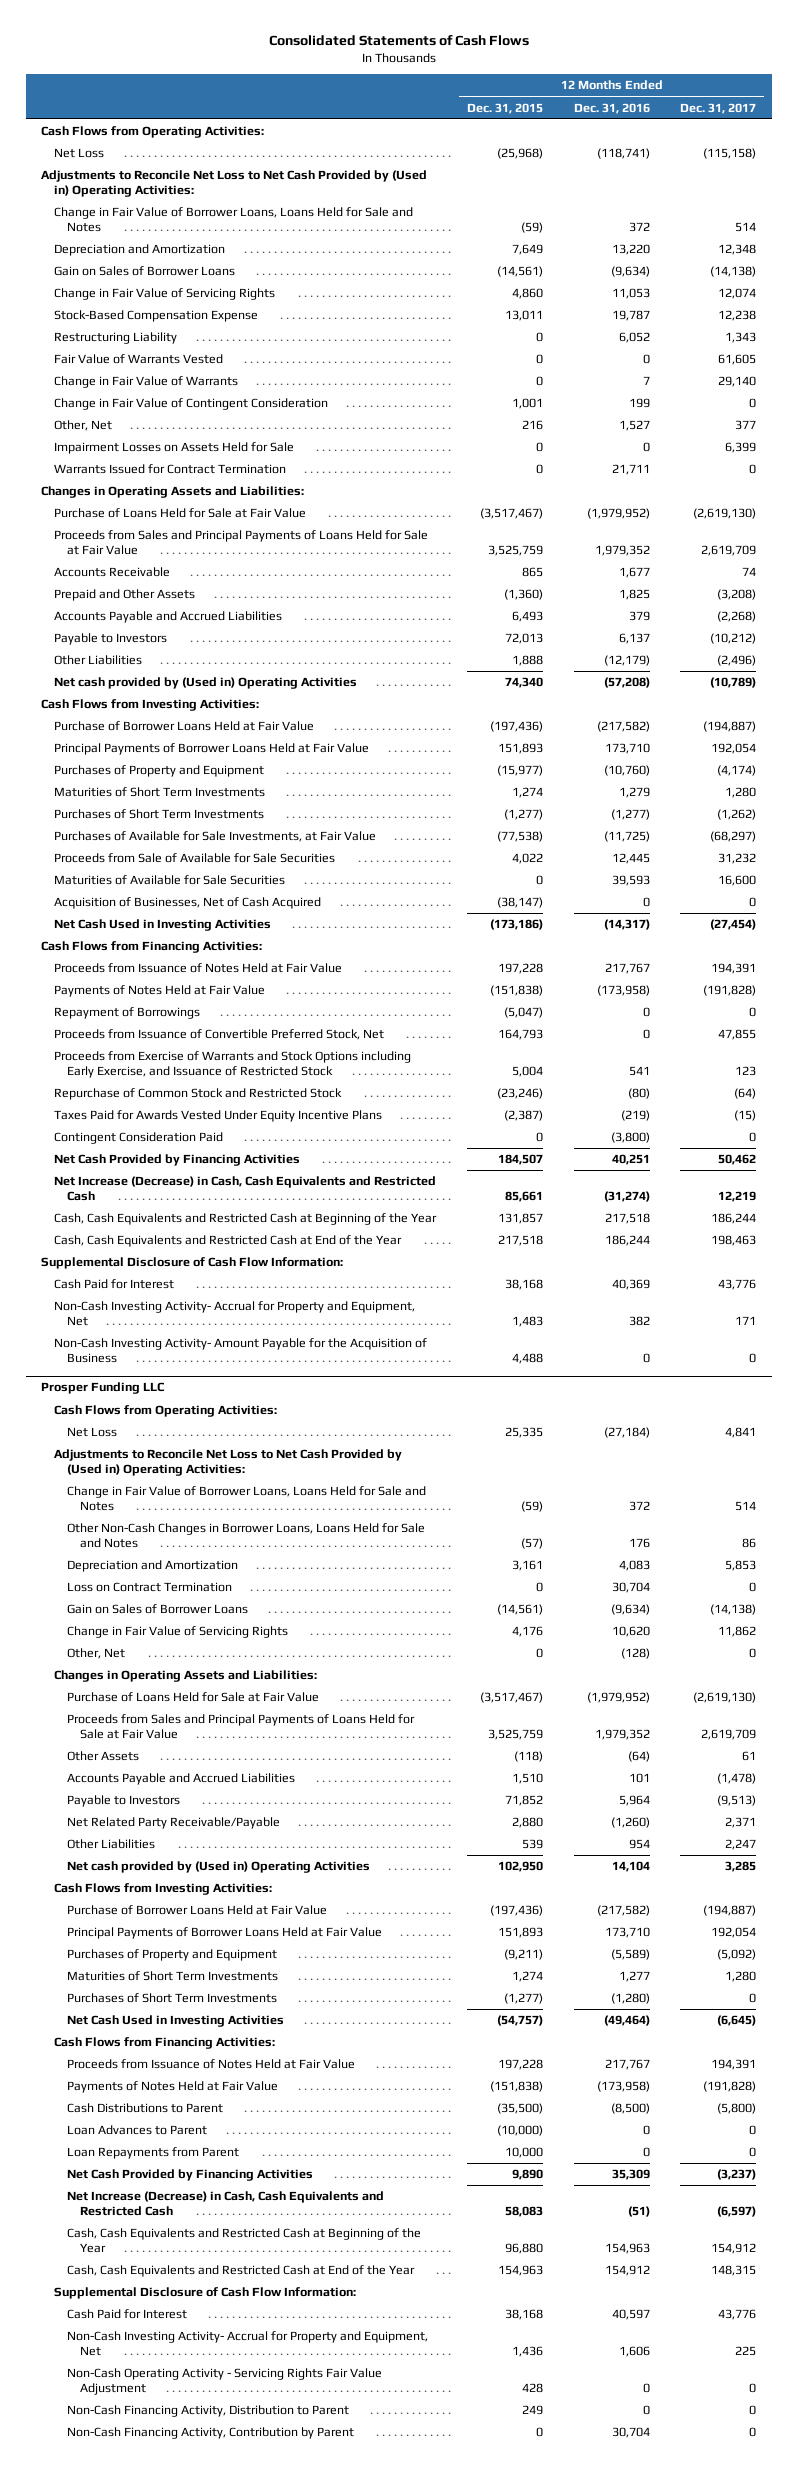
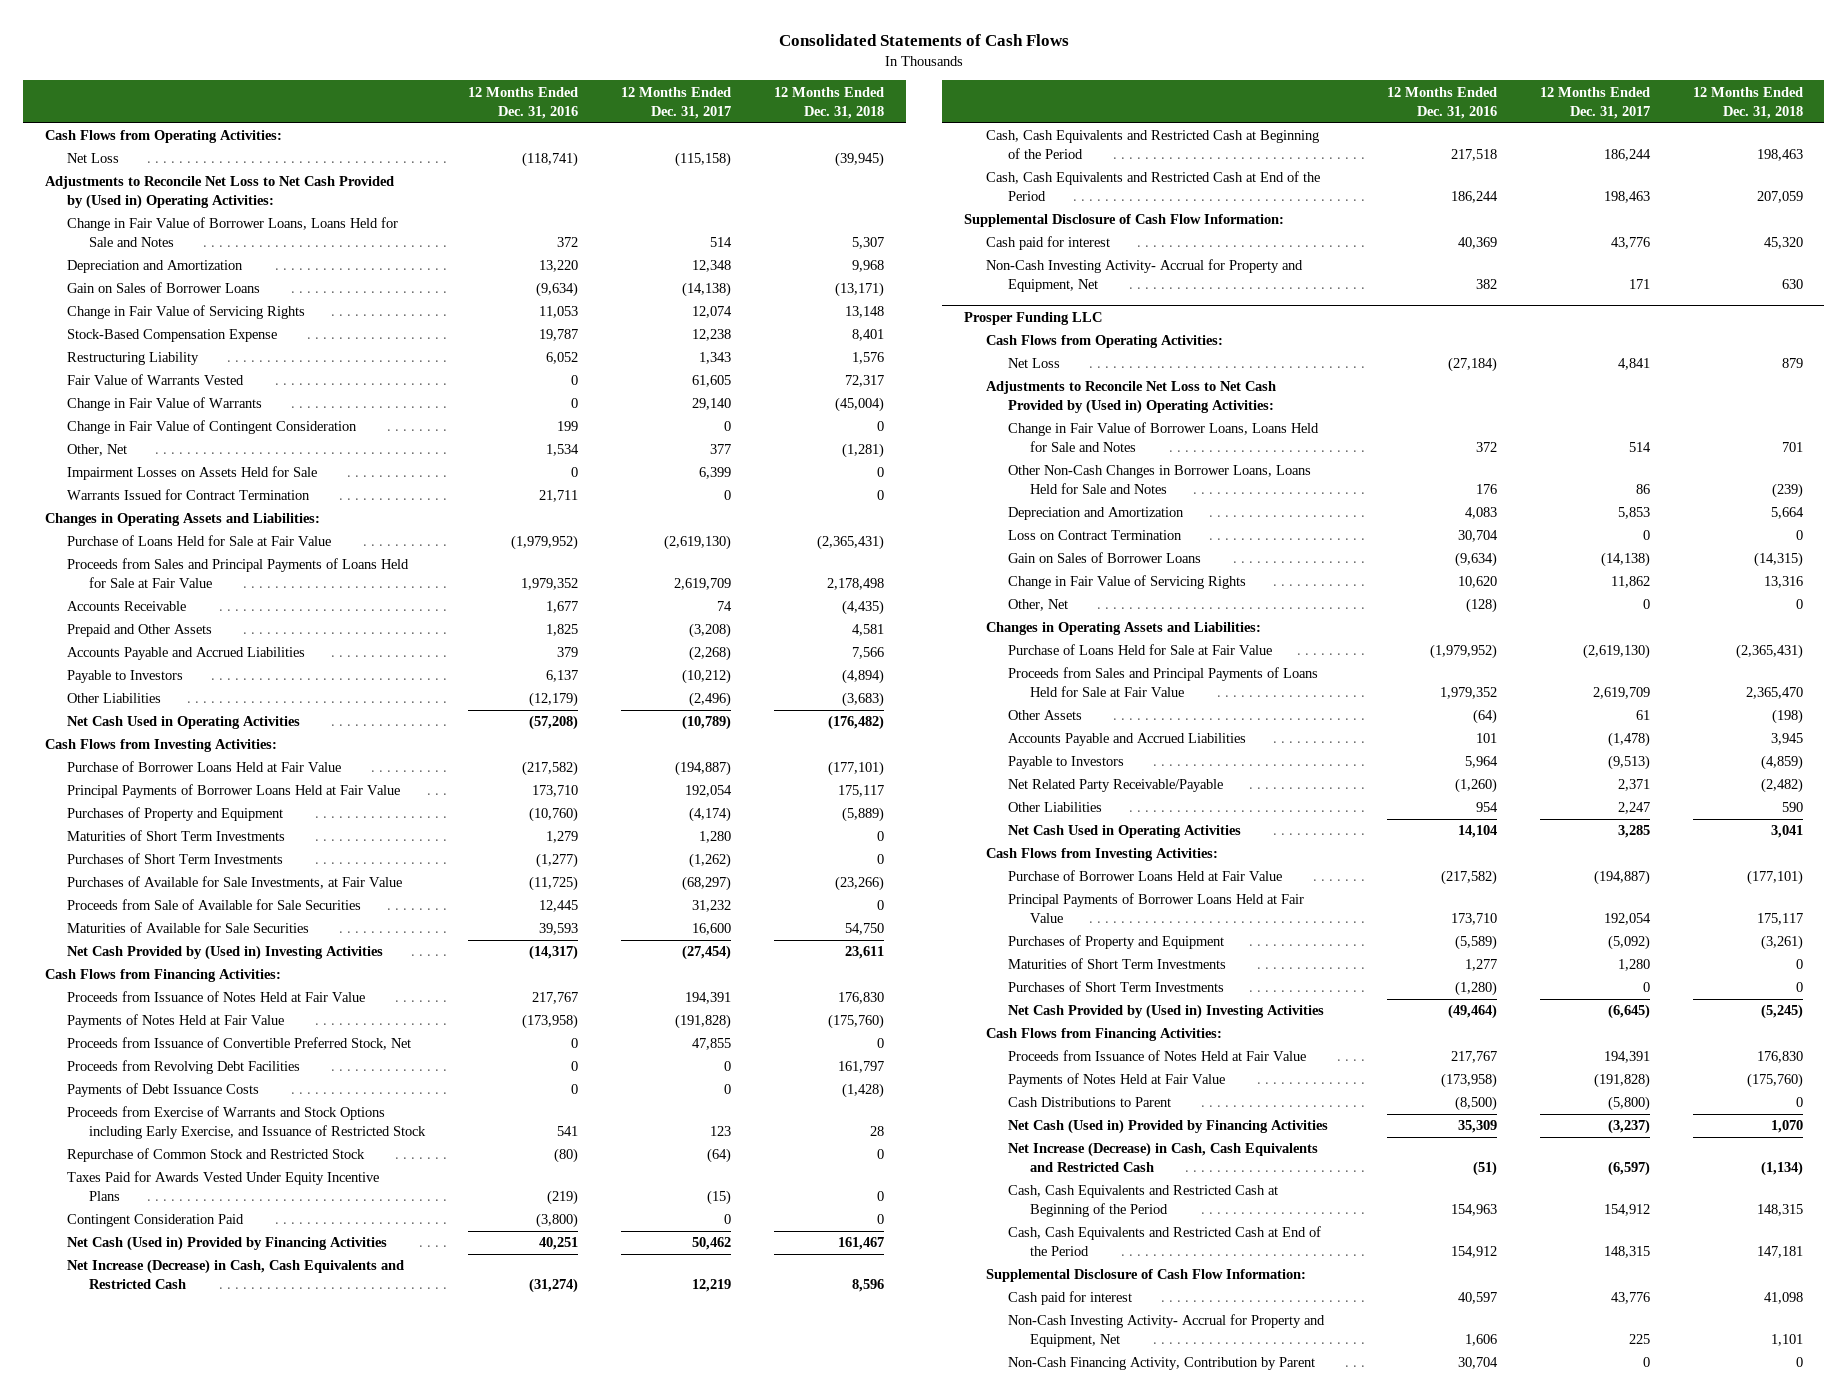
- | 12 Months Ended Dec. 31, 2015 | 12 Months Ended Dec. 31, 2016 | 12 Months Ended Dec. 31, 2017
+ | 12 Months Ended Dec. 31, 2016 | 12 Months Ended Dec. 31, 2017 | 12 Months Ended Dec. 31, 2018
- Change in Fair Value of Warrants | 0 | 7 | 29,140
+ Change in Fair Value of Warrants | 0 | 29,140 | (45,004)
- Other, Net | 216 | 1,527 | 377
+ Other, Net | 1,534 | 377 | (1,281)
- Net cash provided by (Used in) Operating Activities | 74,340 | (57,208) | (10,789)
+ Net Cash Used in Operating Activities | (57,208) | (10,789) | (176,482)
- Acquisition of Businesses, Net of Cash Acquired | (38,147) | 0 | 0
- Net Cash Used in Investing Activities | (173,186) | (14,317) | (27,454)
+ Net Cash Provided by (Used in) Investing Activities | (14,317) | (27,454) | 23,611
- Repayment of Borrowings | (5,047) | 0 | 0
+ Proceeds from Revolving Debt Facilities | 0 | 0 | 161,797
+ Payments of Debt Issuance Costs | 0 | 0 | (1,428)
- Net Cash Provided by Financing Activities | 184,507 | 40,251 | 50,462
+ Net Cash (Used in) Provided by Financing Activities | 40,251 | 50,462 | 161,467
- Cash, Cash Equivalents and Restricted Cash at Beginning of the Year | 131,857 | 217,518 | 186,244
- Cash, Cash Equivalents and Restricted Cash at End of the Year | 217,518 | 186,244 | 198,463
+ Cash, Cash Equivalents and Restricted Cash at Beginning of the Period | 217,518 | 186,244 | 198,463
+ Cash, Cash Equivalents and Restricted Cash at End of the Period | 186,244 | 198,463 | 207,059
- Cash Paid for Interest | 38,168 | 40,369 | 43,776
+ Cash paid for interest | 40,369 | 43,776 | 45,320
- Non-Cash Investing Activity- Amount Payable for the Acquisition of Business | 4,488 | 0 | 0
@ Prosper Funding LLC
- Net cash provided by (Used in) Operating Activities | 102,950 | 14,104 | 3,285
+ Net Cash Used in Operating Activities | 14,104 | 3,285 | 3,041
- Net Cash Used in Investing Activities | (54,757) | (49,464) | (6,645)
+ Net Cash Provided by (Used in) Investing Activities | (49,464) | (6,645) | (5,245)
- Loan Advances to Parent | (10,000) | 0 | 0
- Loan Repayments from Parent | 10,000 | 0 | 0
- Net Cash Provided by Financing Activities | 9,890 | 35,309 | (3,237)
+ Net Cash (Used in) Provided by Financing Activities | 35,309 | (3,237) | 1,070
- Cash, Cash Equivalents and Restricted Cash at Beginning of the Year | 96,880 | 154,963 | 154,912
- Cash, Cash Equivalents and Restricted Cash at End of the Year | 154,963 | 154,912 | 148,315
+ Cash, Cash Equivalents and Restricted Cash at Beginning of the Period | 154,963 | 154,912 | 148,315
+ Cash, Cash Equivalents and Restricted Cash at End of the Period | 154,912 | 148,315 | 147,181
- Cash Paid for Interest | 38,168 | 40,597 | 43,776
+ Cash paid for interest | 40,597 | 43,776 | 41,098
- Non-Cash Operating Activity - Servicing Rights Fair Value Adjustment | 428 | 0 | 0
- Non-Cash Financing Activity, Distribution to Parent | 249 | 0 | 0

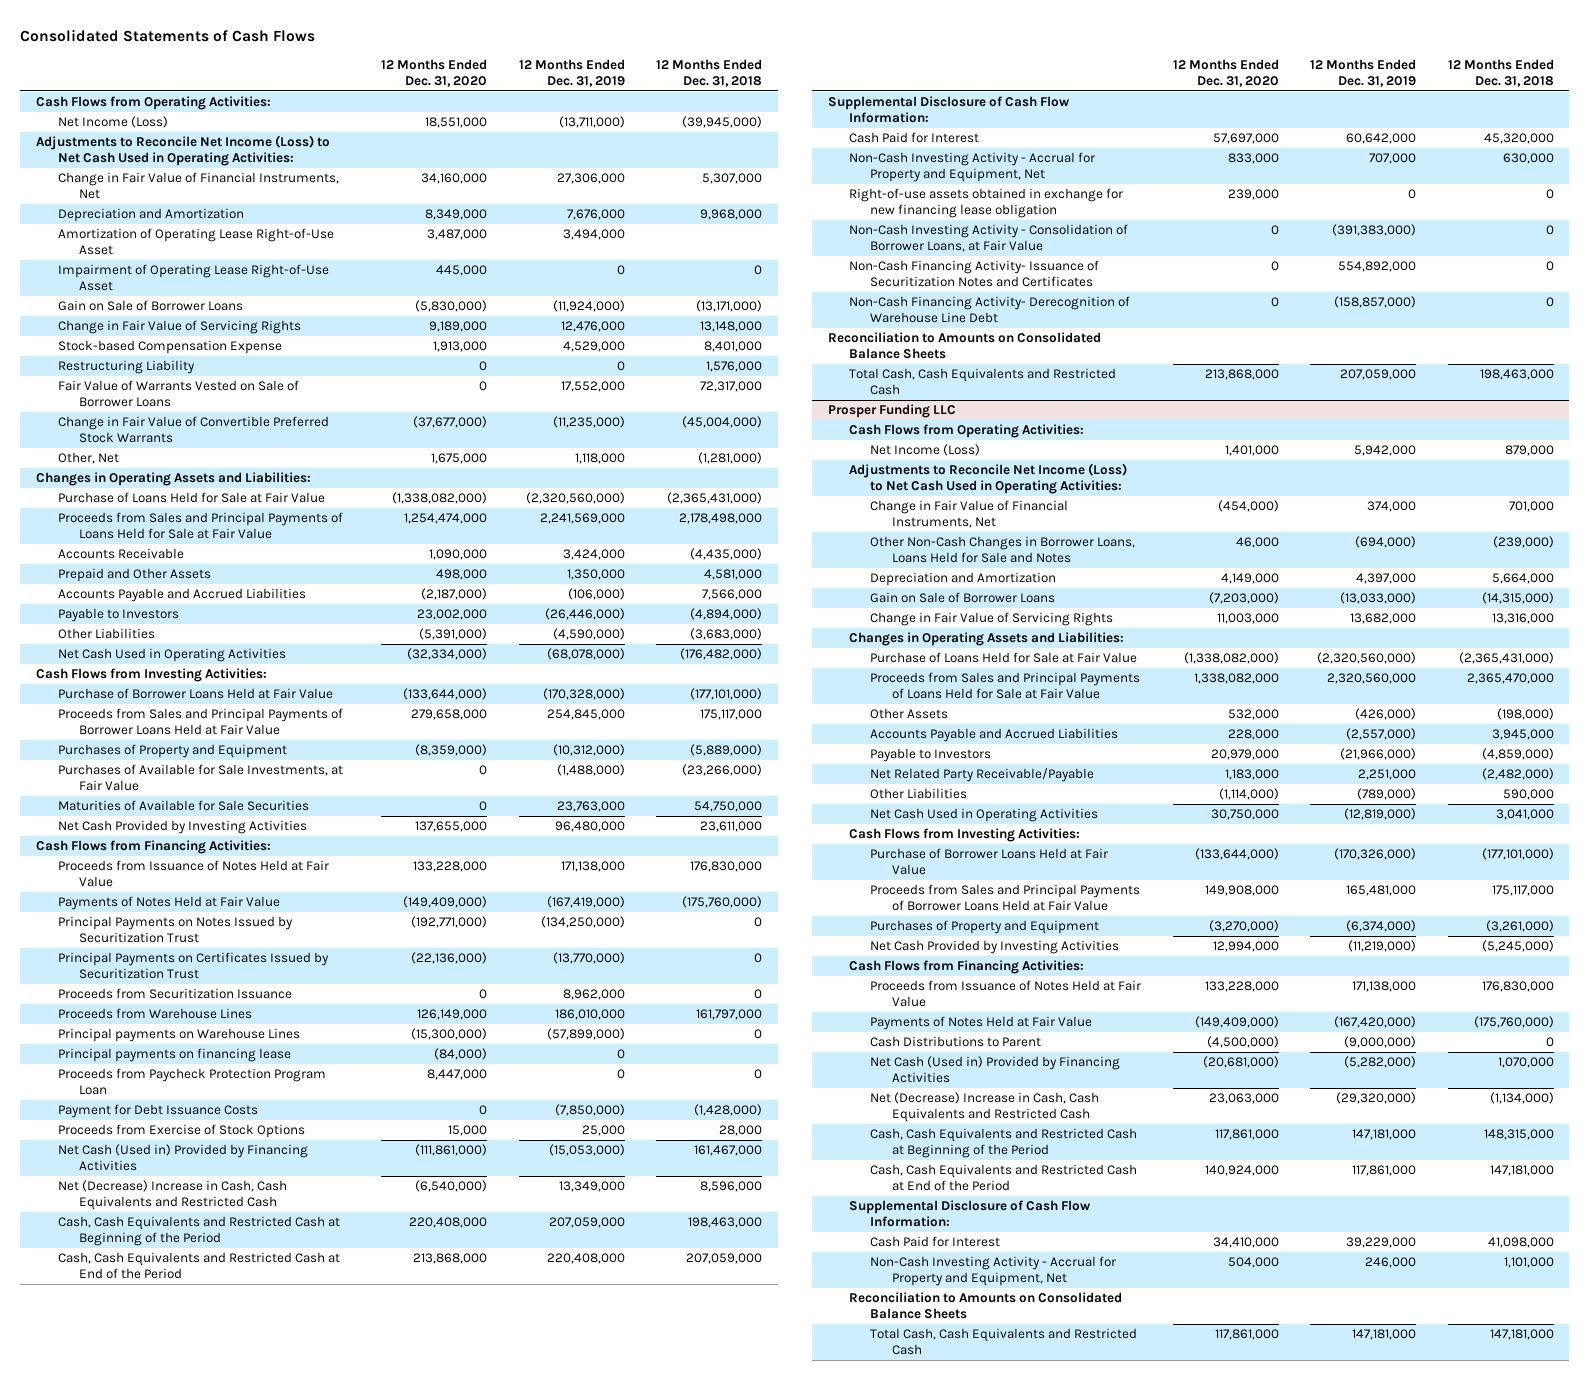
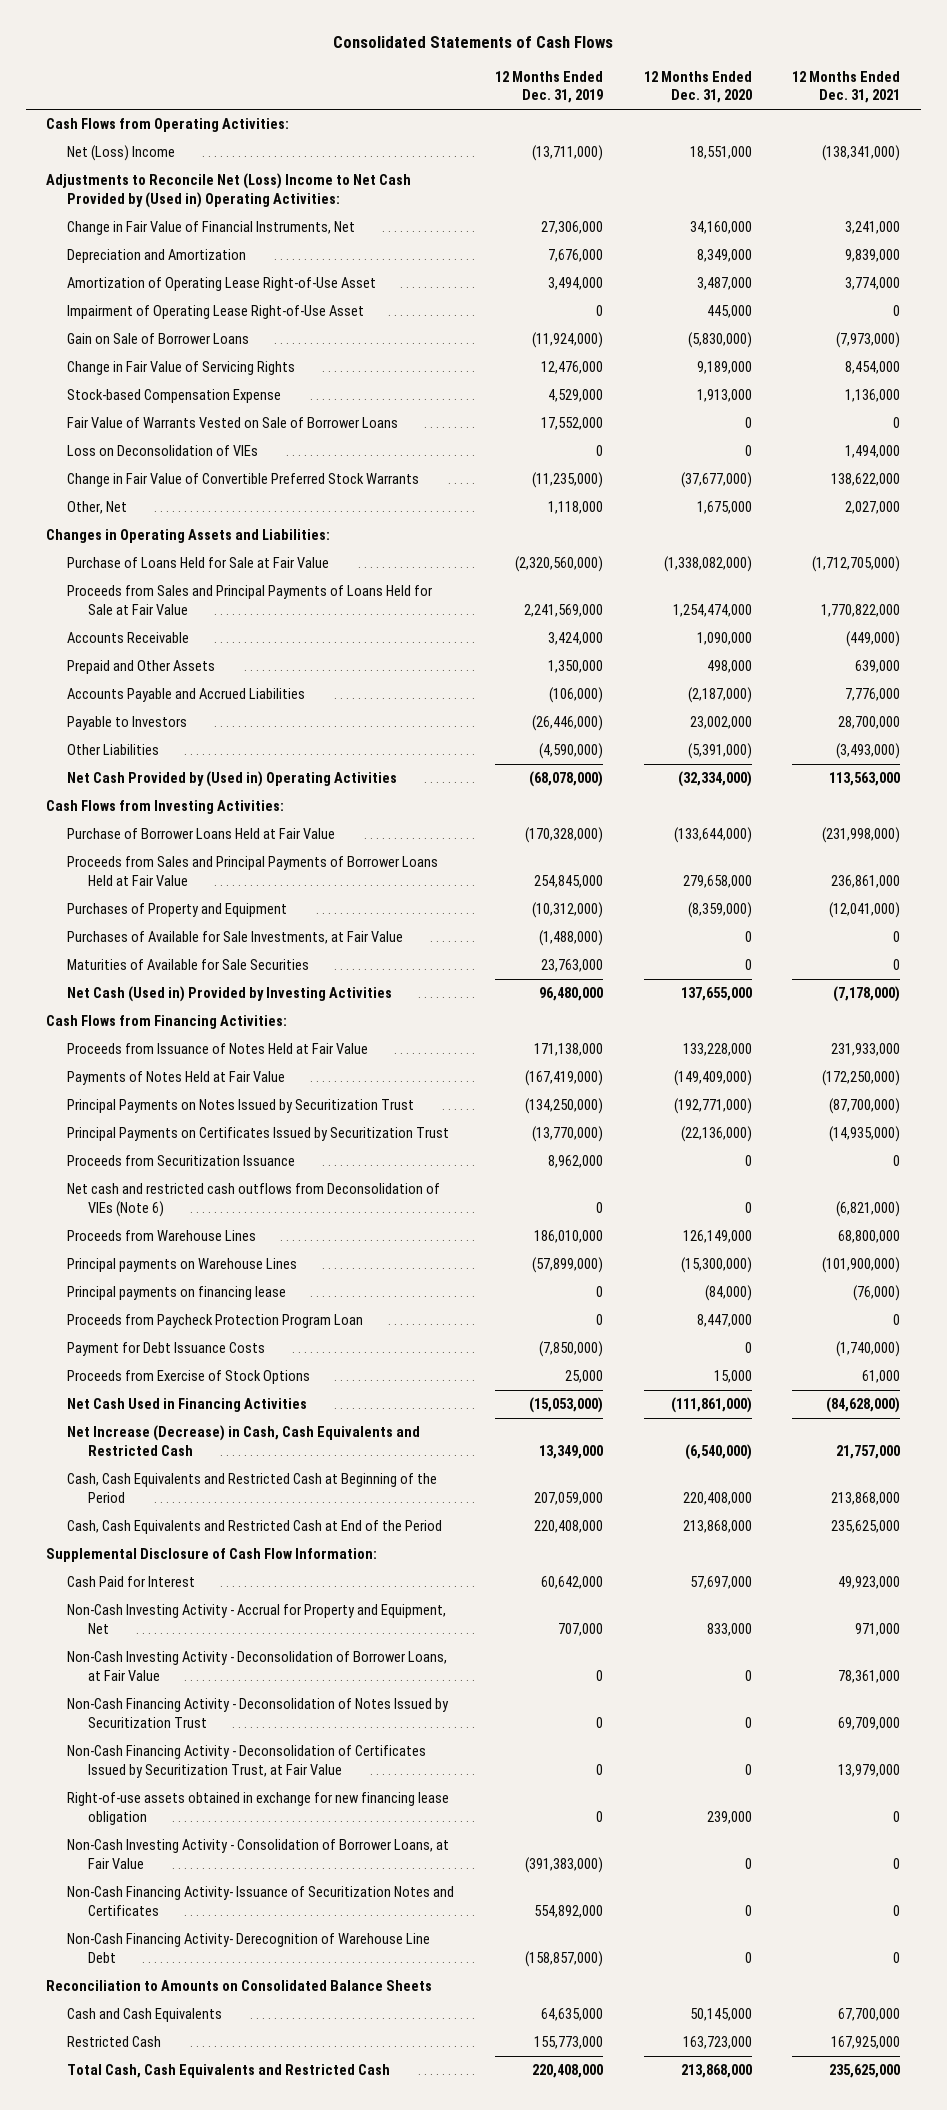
- | 12 Months Ended Dec. 31, 2020 | 12 Months Ended Dec. 31, 2019 | 12 Months Ended Dec. 31, 2018
+ | 12 Months Ended Dec. 31, 2019 | 12 Months Ended Dec. 31, 2020 | 12 Months Ended Dec. 31, 2021
- Net Income (Loss) | 18,551,000 | (13,711,000) | (39,945,000)
- Adjustments to Reconcile Net Income (Loss) to Net Cash Used in Operating Activities:
+ Net (Loss) Income | (13,711,000) | 18,551,000 | (138,341,000)
+ Adjustments to Reconcile Net (Loss) Income to Net Cash Provided by (Used in) Operating Activities:
- Restructuring Liability | 0 | 0 | 1,576,000
+ Loss on Deconsolidation of VIEs | 0 | 0 | 1,494,000
- Net Cash Used in Operating Activities | (32,334,000) | (68,078,000) | (176,482,000)
+ Net Cash Provided by (Used in) Operating Activities | (68,078,000) | (32,334,000) | 113,563,000
- Net Cash Provided by Investing Activities | 137,655,000 | 96,480,000 | 23,611,000
+ Net Cash (Used in) Provided by Investing Activities | 96,480,000 | 137,655,000 | (7,178,000)
+ Net cash and restricted cash outflows from Deconsolidation of VIEs (Note 6) | 0 | 0 | (6,821,000)
- Net Cash (Used in) Provided by Financing Activities | (111,861,000) | (15,053,000) | 161,467,000
- Net (Decrease) Increase in Cash, Cash Equivalents and Restricted Cash | (6,540,000) | 13,349,000 | 8,596,000
+ Net Cash Used in Financing Activities | (15,053,000) | (111,861,000) | (84,628,000)
+ Net Increase (Decrease) in Cash, Cash Equivalents and Restricted Cash | 13,349,000 | (6,540,000) | 21,757,000
+ Non-Cash Investing Activity - Deconsolidation of Borrower Loans, at Fair Value | 0 | 0 | 78,361,000
+ Non-Cash Financing Activity - Deconsolidation of Notes Issued by Securitization Trust | 0 | 0 | 69,709,000
+ Non-Cash Financing Activity - Deconsolidation of Certificates Issued by Securitization Trust, at Fair Value | 0 | 0 | 13,979,000
- Total Cash, Cash Equivalents and Restricted Cash | 213,868,000 | 207,059,000 | 198,463,000
- Prosper Funding LLC
- Cash Flows from Operating Activities:
- Net Income (Loss) | 1,401,000 | 5,942,000 | 879,000
- Adjustments to Reconcile Net Income (Loss) to Net Cash Used in Operating Activities:
- Change in Fair Value of Financial Instruments, Net | (454,000) | 374,000 | 701,000
- Other Non-Cash Changes in Borrower Loans, Loans Held for Sale and Notes | 46,000 | (694,000) | (239,000)
- Depreciation and Amortization | 4,149,000 | 4,397,000 | 5,664,000
- Gain on Sale of Borrower Loans | (7,203,000) | (13,033,000) | (14,315,000)
- Change in Fair Value of Servicing Rights | 11,003,000 | 13,682,000 | 13,316,000
- Changes in Operating Assets and Liabilities:
- Purchase of Loans Held for Sale at Fair Value | (1,338,082,000) | (2,320,560,000) | (2,365,431,000)
- Proceeds from Sales and Principal Payments of Loans Held for Sale at Fair Value | 1,338,082,000 | 2,320,560,000 | 2,365,470,000
- Other Assets | 532,000 | (426,000) | (198,000)
- Accounts Payable and Accrued Liabilities | 228,000 | (2,557,000) | 3,945,000
- Payable to Investors | 20,979,000 | (21,966,000) | (4,859,000)
- Net Related Party Receivable/Payable | 1,183,000 | 2,251,000 | (2,482,000)
- Other Liabilities | (1,114,000) | (789,000) | 590,000
- Net Cash Used in Operating Activities | 30,750,000 | (12,819,000) | 3,041,000
- Cash Flows from Investing Activities:
- Purchase of Borrower Loans Held at Fair Value | (133,644,000) | (170,326,000) | (177,101,000)
- Proceeds from Sales and Principal Payments of Borrower Loans Held at Fair Value | 149,908,000 | 165,481,000 | 175,117,000
- Purchases of Property and Equipment | (3,270,000) | (6,374,000) | (3,261,000)
- Net Cash Provided by Investing Activities | 12,994,000 | (11,219,000) | (5,245,000)
- Cash Flows from Financing Activities:
- Proceeds from Issuance of Notes Held at Fair Value | 133,228,000 | 171,138,000 | 176,830,000
- Payments of Notes Held at Fair Value | (149,409,000) | (167,420,000) | (175,760,000)
- Cash Distributions to Parent | (4,500,000) | (9,000,000) | 0
- Net Cash (Used in) Provided by Financing Activities | (20,681,000) | (5,282,000) | 1,070,000
- Net (Decrease) Increase in Cash, Cash Equivalents and Restricted Cash | 23,063,000 | (29,320,000) | (1,134,000)
- Cash, Cash Equivalents and Restricted Cash at Beginning of the Period | 117,861,000 | 147,181,000 | 148,315,000
- Cash, Cash Equivalents and Restricted Cash at End of the Period | 140,924,000 | 117,861,000 | 147,181,000
- Supplemental Disclosure of Cash Flow Information:
- Cash Paid for Interest | 34,410,000 | 39,229,000 | 41,098,000
- Non-Cash Investing Activity - Accrual for Property and Equipment, Net | 504,000 | 246,000 | 1,101,000
- Reconciliation to Amounts on Consolidated Balance Sheets
- Total Cash, Cash Equivalents and Restricted Cash | 117,861,000 | 147,181,000 | 147,181,000
+ Cash and Cash Equivalents | 64,635,000 | 50,145,000 | 67,700,000
+ Restricted Cash | 155,773,000 | 163,723,000 | 167,925,000
+ Total Cash, Cash Equivalents and Restricted Cash | 220,408,000 | 213,868,000 | 235,625,000

